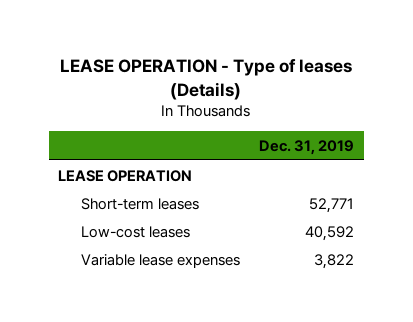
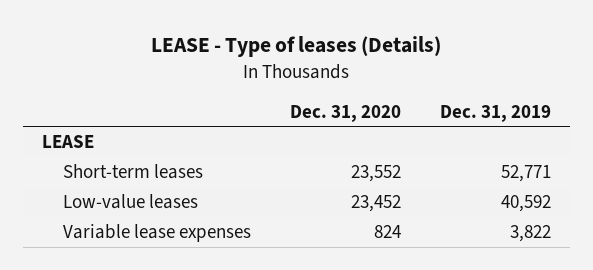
- LEASE OPERATION - Type of leases (Details)
+ LEASE - Type of leases (Details)
- | Dec. 31, 2019
+ | Dec. 31, 2020 | Dec. 31, 2019
- LEASE OPERATION
+ LEASE
- Low-cost leases | 40,592
+ Low-value leases | 23,452 | 40,592

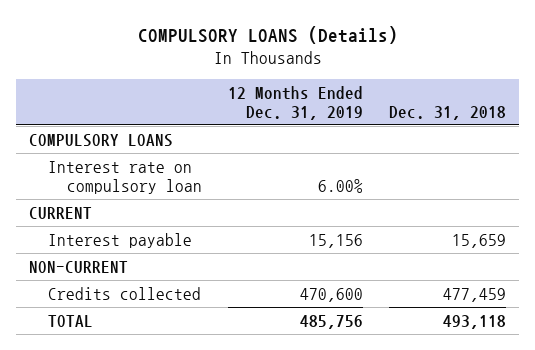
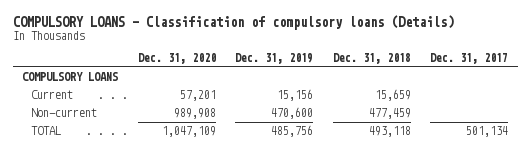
- COMPULSORY LOANS (Details)
+ COMPULSORY LOANS - Classification of compulsory loans (Details)
- | 12 Months Ended Dec. 31, 2019 | Dec. 31, 2018
+ | Dec. 31, 2020 | Dec. 31, 2019 | Dec. 31, 2018 | Dec. 31, 2017
- Interest rate on compulsory loan | 6.00% |
- CURRENT
- Interest payable | 15,156 | 15,659
- NON-CURRENT
- Credits collected | 470,600 | 477,459
+ Current | 57,201 | 15,156 | 15,659 |
+ Non-current | 989,908 | 470,600 | 477,459 |

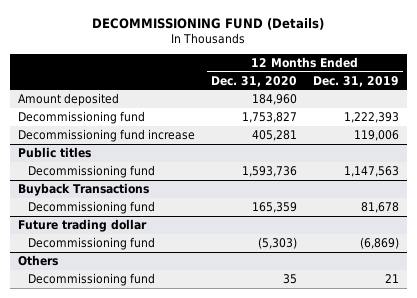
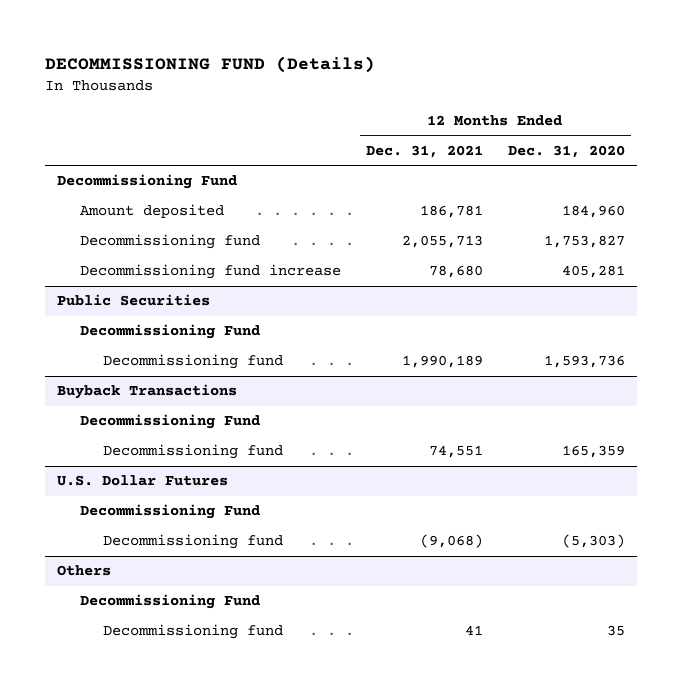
- | 12 Months Ended Dec. 31, 2020 | 12 Months Ended Dec. 31, 2019
+ | 12 Months Ended Dec. 31, 2021 | 12 Months Ended Dec. 31, 2020
+ Decommissioning Fund
- Public titles
+ Public Securities
+ Decommissioning Fund
@ Buyback Transactions
+ Decommissioning Fund
- Future trading dollar
+ U.S. Dollar Futures
+ Decommissioning Fund
@ Others
+ Decommissioning Fund

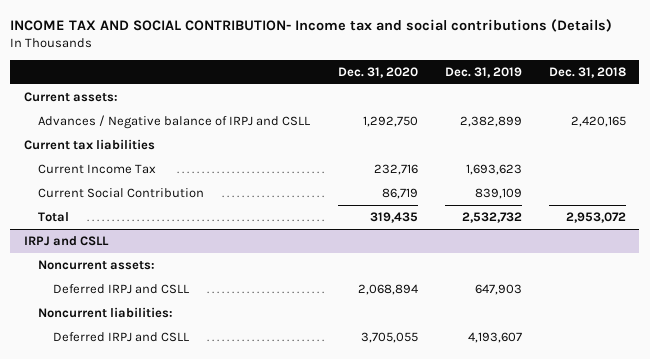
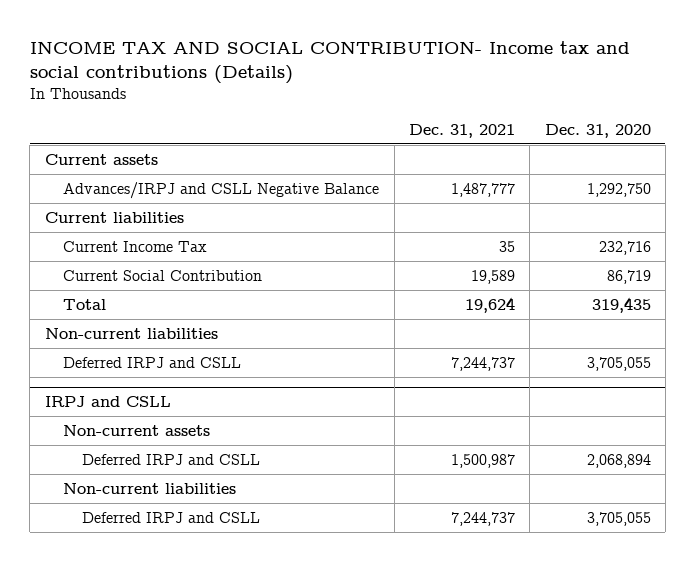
- | Dec. 31, 2020 | Dec. 31, 2019 | Dec. 31, 2018
+ | Dec. 31, 2021 | Dec. 31, 2020
- Current assets:
- Advances / Negative balance of IRPJ and CSLL | 1,292,750 | 2,382,899 | 2,420,165
- Current tax liabilities
+ Current assets
+ Advances/IRPJ and CSLL Negative Balance | 1,487,777 | 1,292,750
+ Current liabilities
+ Non-current liabilities
+ Deferred IRPJ and CSLL | 7,244,737 | 3,705,055
@ IRPJ and CSLL
- Noncurrent assets:
+ Non-current assets
- Noncurrent liabilities:
+ Non-current liabilities

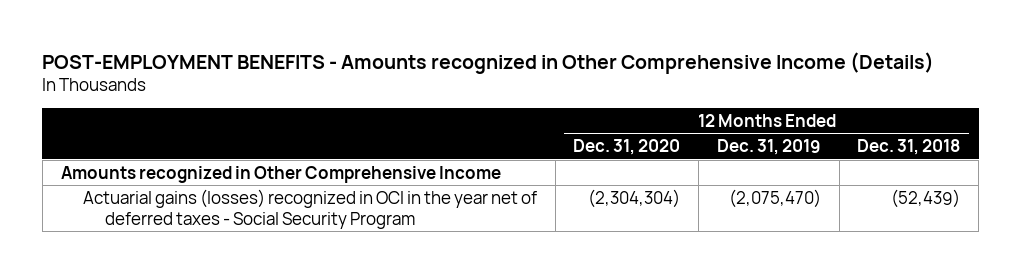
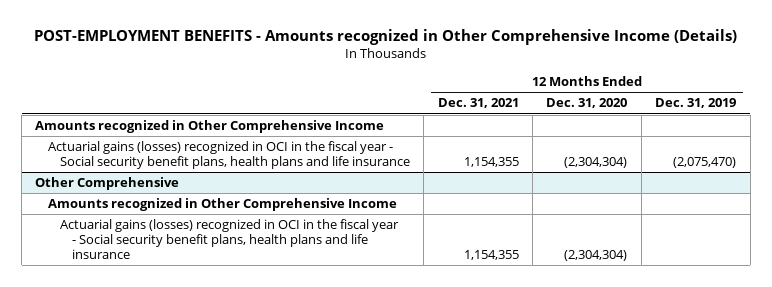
- | 12 Months Ended Dec. 31, 2020 | 12 Months Ended Dec. 31, 2019 | 12 Months Ended Dec. 31, 2018
+ | 12 Months Ended Dec. 31, 2021 | 12 Months Ended Dec. 31, 2020 | 12 Months Ended Dec. 31, 2019
- Actuarial gains (losses) recognized in OCI in the year net of deferred taxes - Social Security Program | (2,304,304) | (2,075,470) | (52,439)
+ Actuarial gains (losses) recognized in OCI in the fiscal year - Social security benefit plans, health plans and life insurance | 1,154,355 | (2,304,304) | (2,075,470)
+ Other Comprehensive
+ Amounts recognized in Other Comprehensive Income
+ Actuarial gains (losses) recognized in OCI in the fiscal year - Social security benefit plans, health plans and life insurance | 1,154,355 | (2,304,304) |

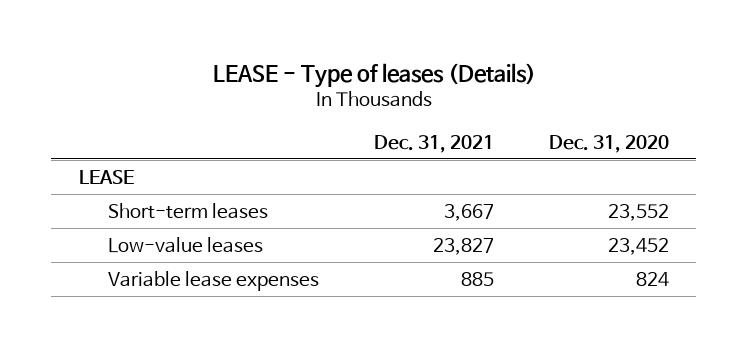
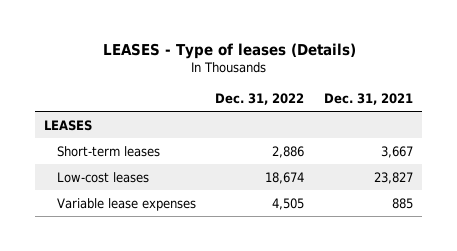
- LEASE - Type of leases (Details)
+ LEASES - Type of leases (Details)
- | Dec. 31, 2021 | Dec. 31, 2020
+ | Dec. 31, 2022 | Dec. 31, 2021
- LEASE
+ LEASES
- Low-value leases | 23,827 | 23,452
+ Low-cost leases | 18,674 | 23,827

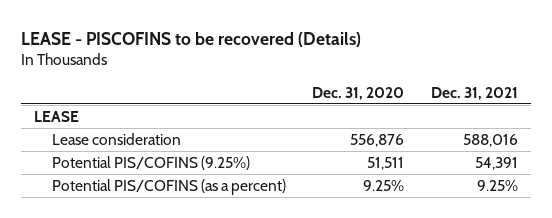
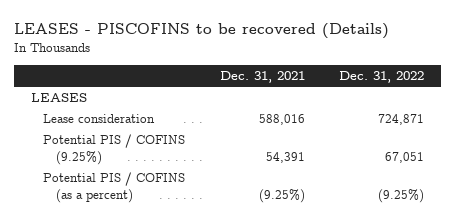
- LEASE - PISCOFINS to be recovered (Details)
+ LEASES - PISCOFINS to be recovered (Details)
- | Dec. 31, 2020 | Dec. 31, 2021
+ | Dec. 31, 2021 | Dec. 31, 2022
- LEASE
+ LEASES
- Potential PIS/COFINS (9.25%) | 51,511 | 54,391
- Potential PIS/COFINS (as a percent) | 9.25% | 9.25%
+ Potential PIS / COFINS (9.25%) | 54,391 | 67,051
+ Potential PIS / COFINS (as a percent) | (9.25%) | (9.25%)

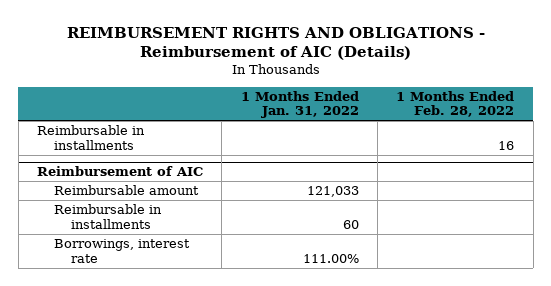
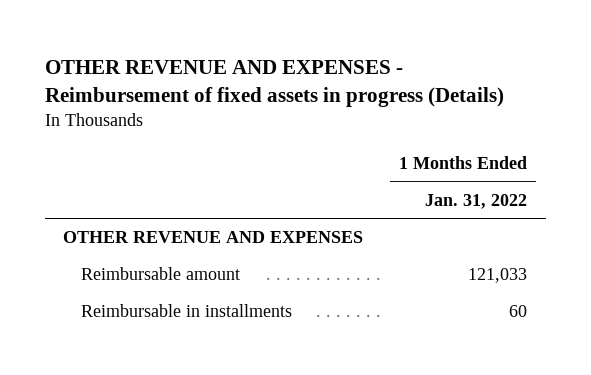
- REIMBURSEMENT RIGHTS AND OBLIGATIONS - Reimbursement of AIC (Details)
+ OTHER REVENUE AND EXPENSES - Reimbursement of fixed assets in progress (Details)
- | 1 Months Ended Jan. 31, 2022 | 1 Months Ended Feb. 28, 2022
+ | 1 Months Ended Jan. 31, 2022
- Reimbursable in installments | | 16
- Reimbursement of AIC
+ OTHER REVENUE AND EXPENSES
- Borrowings, interest rate | 111.00% |

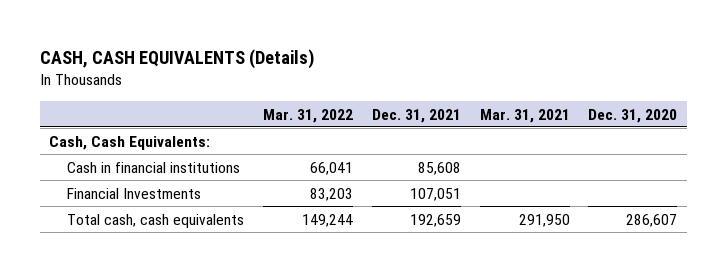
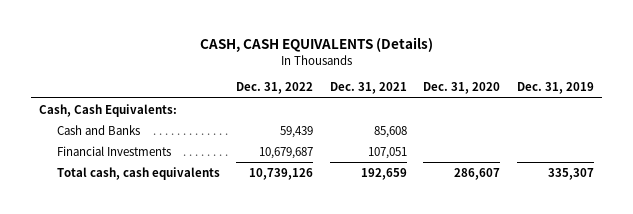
- | Mar. 31, 2022 | Dec. 31, 2021 | Mar. 31, 2021 | Dec. 31, 2020
+ | Dec. 31, 2022 | Dec. 31, 2021 | Dec. 31, 2020 | Dec. 31, 2019
- Cash in financial institutions | 66,041 | 85,608 | |
+ Cash and Banks | 59,439 | 85,608 | |

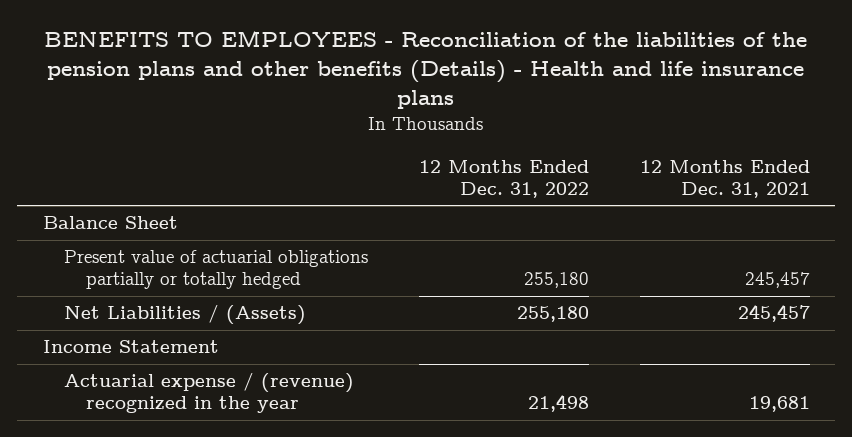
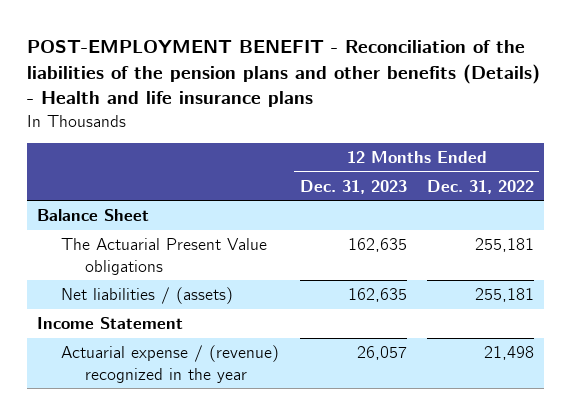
- BENEFITS TO EMPLOYEES - Reconciliation of the liabilities of the pension plans and other benefits (Details) - Health and life insurance plans
+ POST-EMPLOYMENT BENEFIT - Reconciliation of the liabilities of the pension plans and other benefits (Details) - Health and life insurance plans
- | 12 Months Ended Dec. 31, 2022 | 12 Months Ended Dec. 31, 2021
+ | 12 Months Ended Dec. 31, 2023 | 12 Months Ended Dec. 31, 2022
- Present value of actuarial obligations partially or totally hedged | 255,180 | 245,457
- Net Liabilities / (Assets) | 255,180 | 245,457
+ The Actuarial Present Value obligations | 162,635 | 255,181
+ Net liabilities / (assets) | 162,635 | 255,181

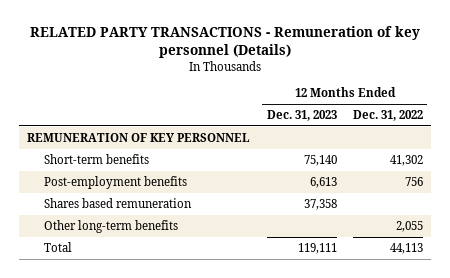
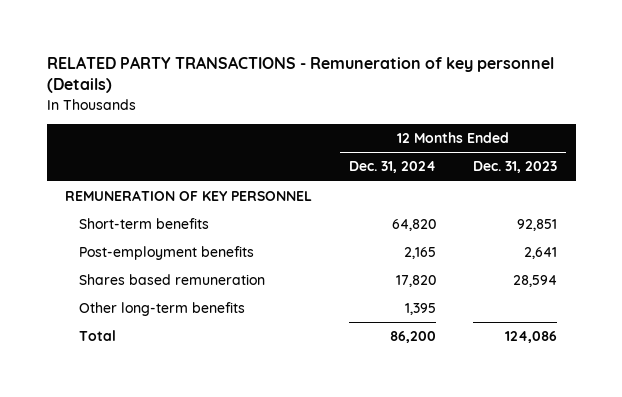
- | 12 Months Ended Dec. 31, 2023 | 12 Months Ended Dec. 31, 2022
+ | 12 Months Ended Dec. 31, 2024 | 12 Months Ended Dec. 31, 2023
- Short-term benefits | 75,140 | 41,302
- Post-employment benefits | 6,613 | 756
- Shares based remuneration | 37,358 |
+ Short-term benefits | 64,820 | 92,851
+ Post-employment benefits | 2,165 | 2,641
+ Shares based remuneration | 17,820 | 28,594
- Total | 119,111 | 44,113
+ Total | 86,200 | 124,086

